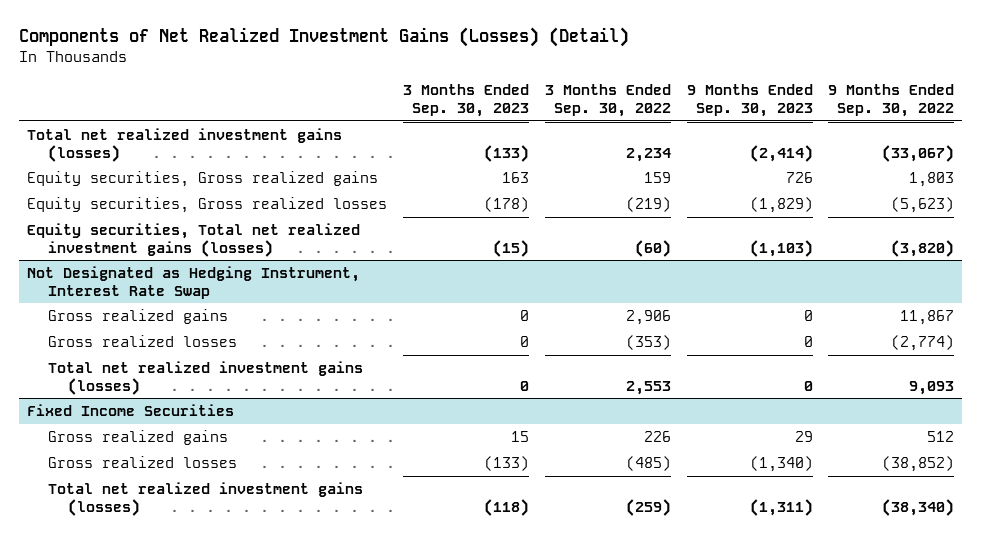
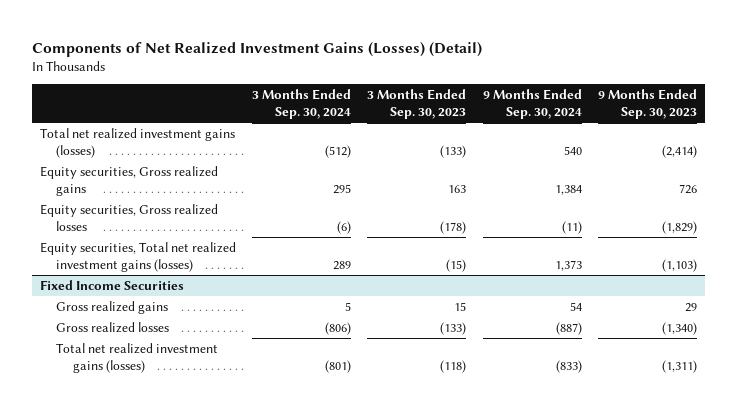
- | 3 Months Ended Sep. 30, 2023 | 3 Months Ended Sep. 30, 2022 | 9 Months Ended Sep. 30, 2023 | 9 Months Ended Sep. 30, 2022
+ | 3 Months Ended Sep. 30, 2024 | 3 Months Ended Sep. 30, 2023 | 9 Months Ended Sep. 30, 2024 | 9 Months Ended Sep. 30, 2023
- Not Designated as Hedging Instrument, Interest Rate Swap
- Gross realized gains | 0 | 2,906 | 0 | 11,867
- Gross realized losses | 0 | (353) | 0 | (2,774)
- Total net realized investment gains (losses) | 0 | 2,553 | 0 | 9,093

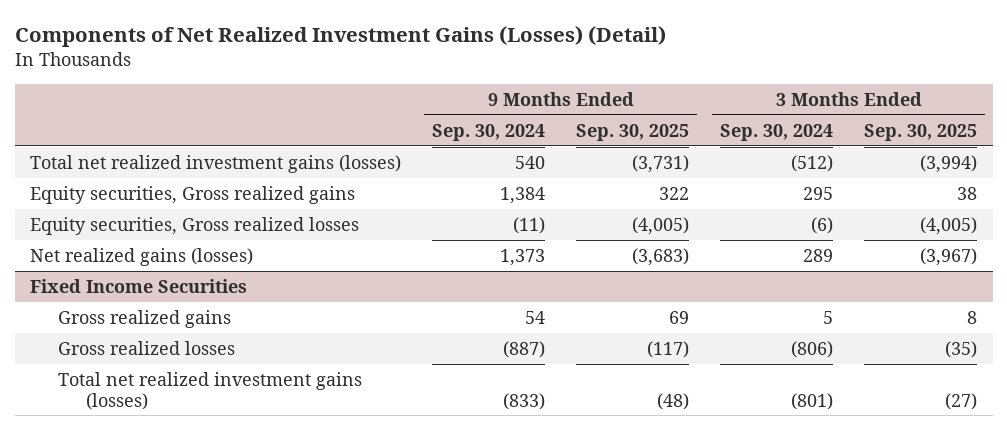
- | 3 Months Ended Sep. 30, 2024 | 3 Months Ended Sep. 30, 2023 | 9 Months Ended Sep. 30, 2024 | 9 Months Ended Sep. 30, 2023
+ | 9 Months Ended Sep. 30, 2024 | 9 Months Ended Sep. 30, 2025 | 3 Months Ended Sep. 30, 2024 | 3 Months Ended Sep. 30, 2025
- Equity securities, Total net realized investment gains (losses) | 289 | (15) | 1,373 | (1,103)
+ Net realized gains (losses) | 1,373 | (3,683) | 289 | (3,967)

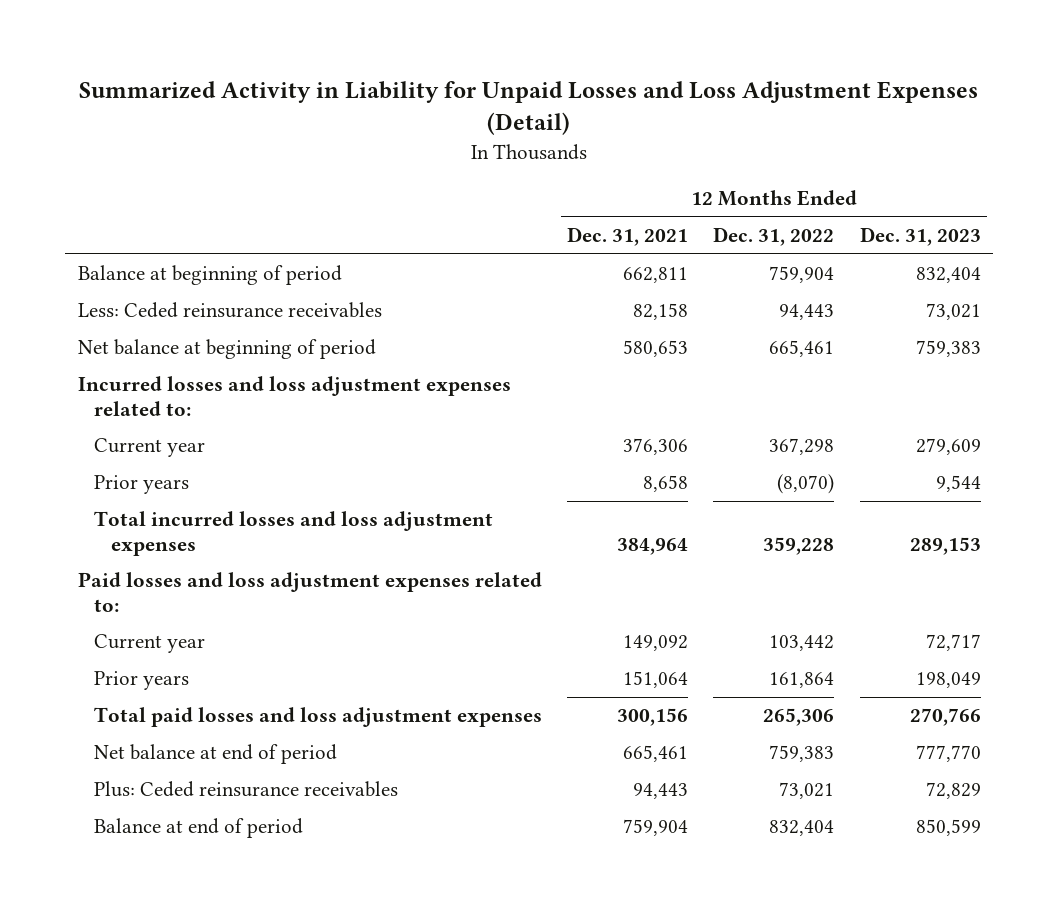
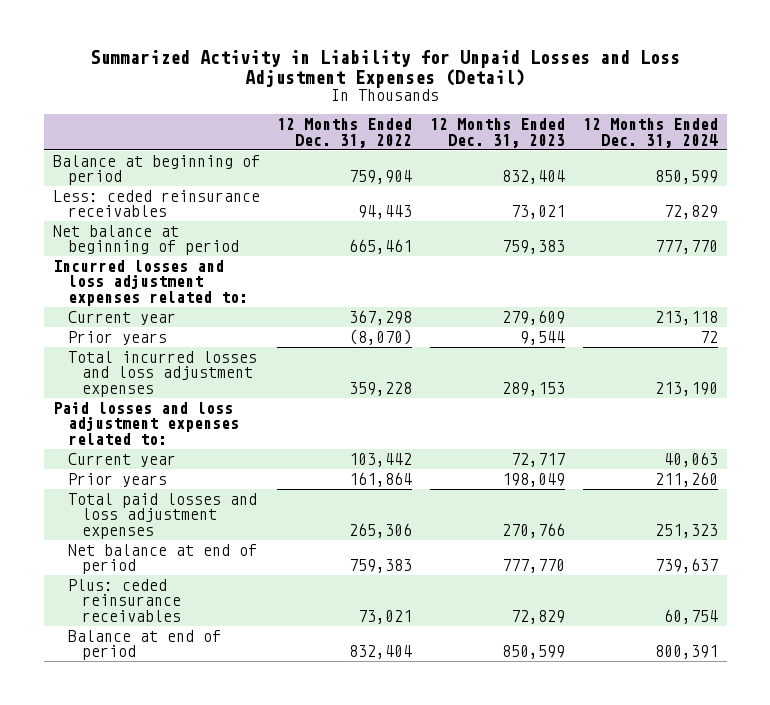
- | 12 Months Ended Dec. 31, 2021 | 12 Months Ended Dec. 31, 2022 | 12 Months Ended Dec. 31, 2023
+ | 12 Months Ended Dec. 31, 2022 | 12 Months Ended Dec. 31, 2023 | 12 Months Ended Dec. 31, 2024
- Less: Ceded reinsurance receivables | 82,158 | 94,443 | 73,021
+ Less: ceded reinsurance receivables | 94,443 | 73,021 | 72,829
- Plus: Ceded reinsurance receivables | 94,443 | 73,021 | 72,829
+ Plus: ceded reinsurance receivables | 73,021 | 72,829 | 60,754

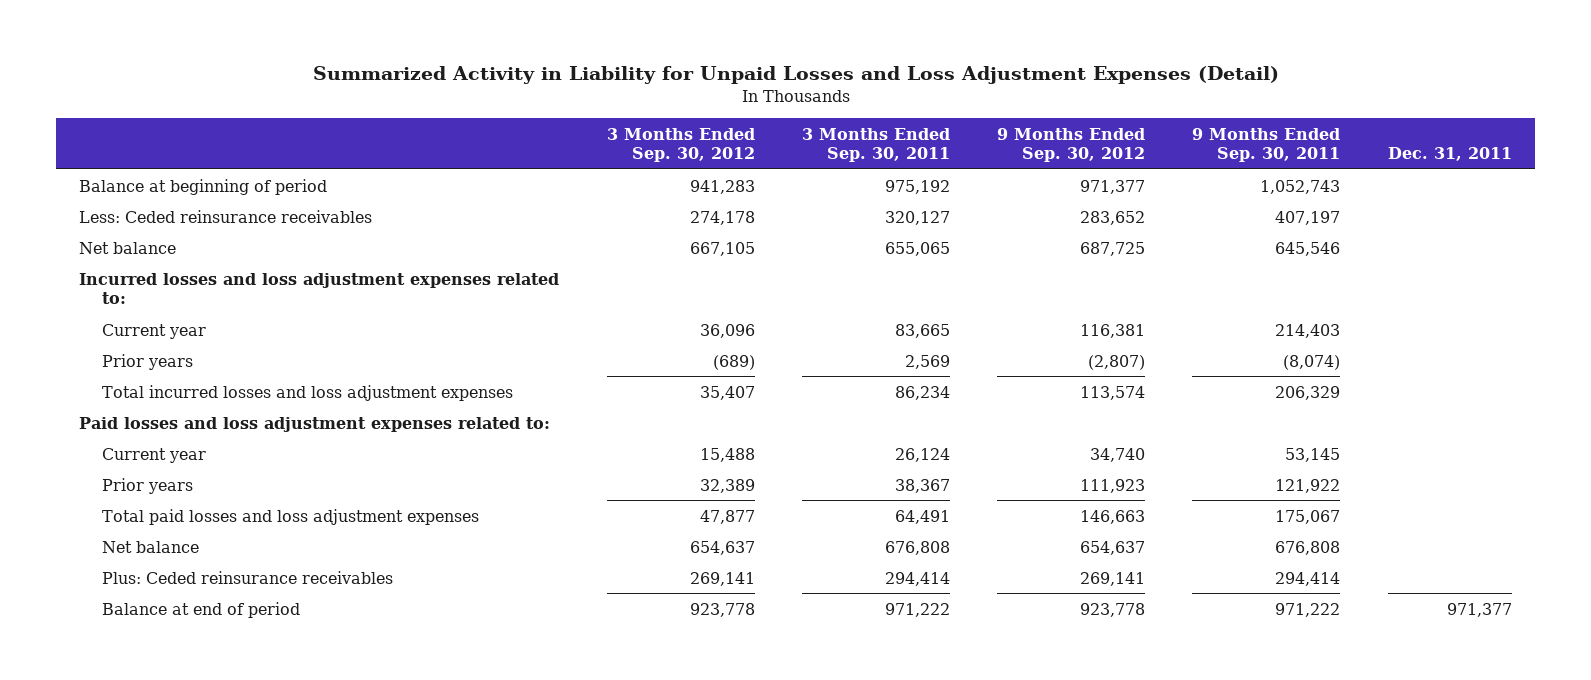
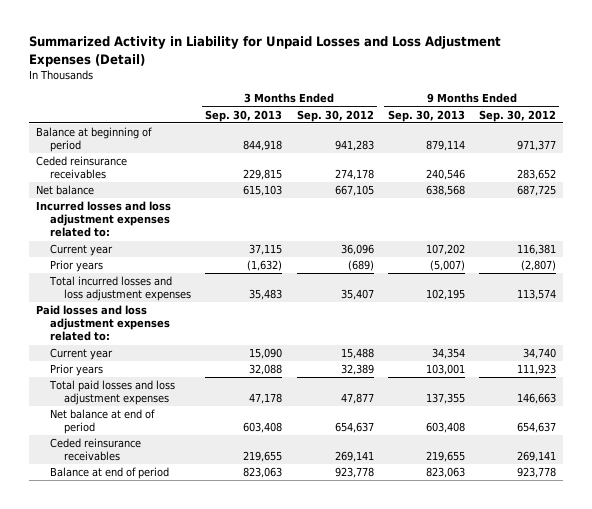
- | 3 Months Ended Sep. 30, 2012 | 3 Months Ended Sep. 30, 2011 | 9 Months Ended Sep. 30, 2012 | 9 Months Ended Sep. 30, 2011 | Dec. 31, 2011
+ | 3 Months Ended Sep. 30, 2013 | 3 Months Ended Sep. 30, 2012 | 9 Months Ended Sep. 30, 2013 | 9 Months Ended Sep. 30, 2012
- Less: Ceded reinsurance receivables | 274,178 | 320,127 | 283,652 | 407,197 |
+ Ceded reinsurance receivables | 229,815 | 274,178 | 240,546 | 283,652
- Net balance | 654,637 | 676,808 | 654,637 | 676,808 |
- Plus: Ceded reinsurance receivables | 269,141 | 294,414 | 269,141 | 294,414 |
+ Net balance at end of period | 603,408 | 654,637 | 603,408 | 654,637
+ Ceded reinsurance receivables | 219,655 | 269,141 | 219,655 | 269,141

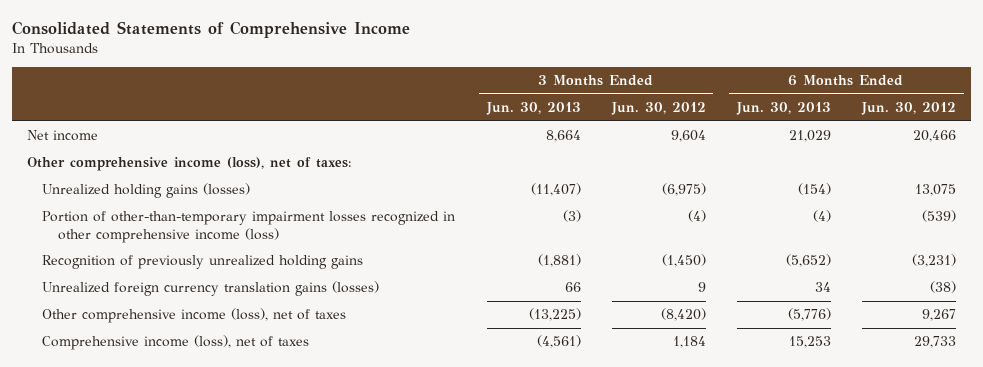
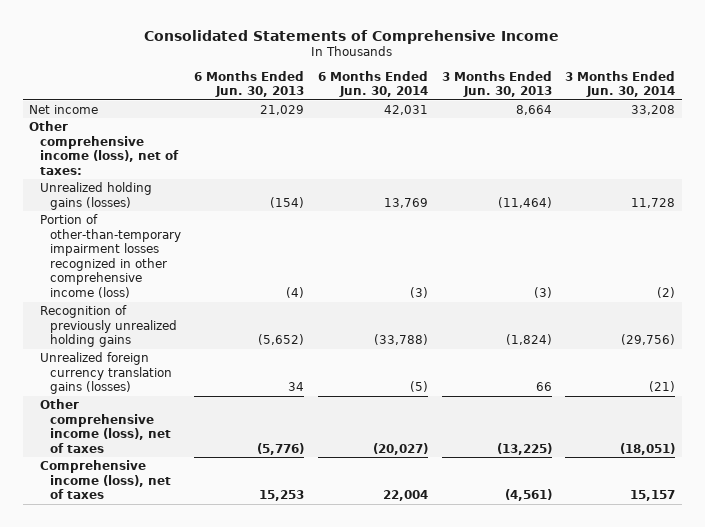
- | 3 Months Ended Jun. 30, 2013 | 3 Months Ended Jun. 30, 2012 | 6 Months Ended Jun. 30, 2013 | 6 Months Ended Jun. 30, 2012
+ | 6 Months Ended Jun. 30, 2013 | 6 Months Ended Jun. 30, 2014 | 3 Months Ended Jun. 30, 2013 | 3 Months Ended Jun. 30, 2014
- Unrealized holding gains (losses) | (11,407) | (6,975) | (154) | 13,075
+ Unrealized holding gains (losses) | (154) | 13,769 | (11,464) | 11,728
- Recognition of previously unrealized holding gains | (1,881) | (1,450) | (5,652) | (3,231)
+ Recognition of previously unrealized holding gains | (5,652) | (33,788) | (1,824) | (29,756)

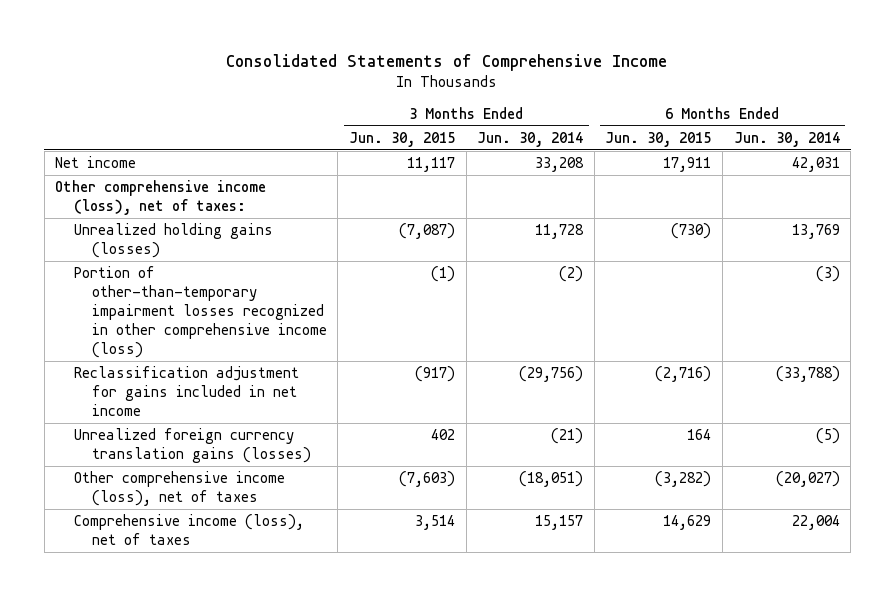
- | 6 Months Ended Jun. 30, 2013 | 6 Months Ended Jun. 30, 2014 | 3 Months Ended Jun. 30, 2013 | 3 Months Ended Jun. 30, 2014
+ | 3 Months Ended Jun. 30, 2015 | 3 Months Ended Jun. 30, 2014 | 6 Months Ended Jun. 30, 2015 | 6 Months Ended Jun. 30, 2014
- Recognition of previously unrealized holding gains | (5,652) | (33,788) | (1,824) | (29,756)
+ Reclassification adjustment for gains included in net income | (917) | (29,756) | (2,716) | (33,788)

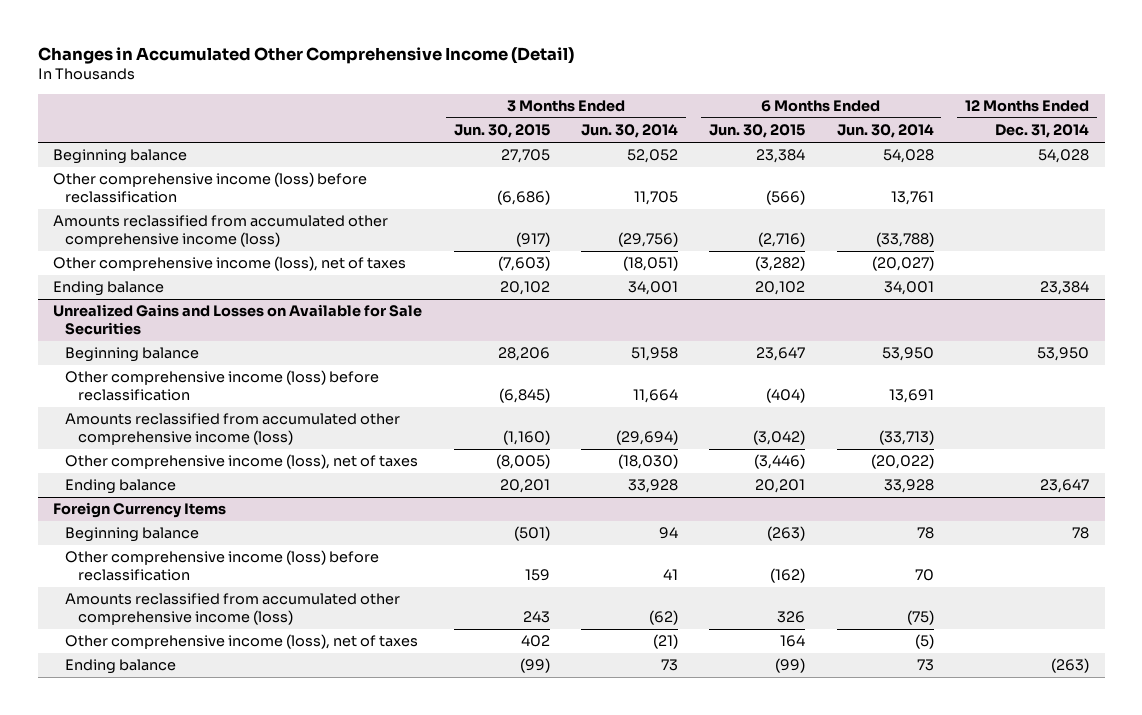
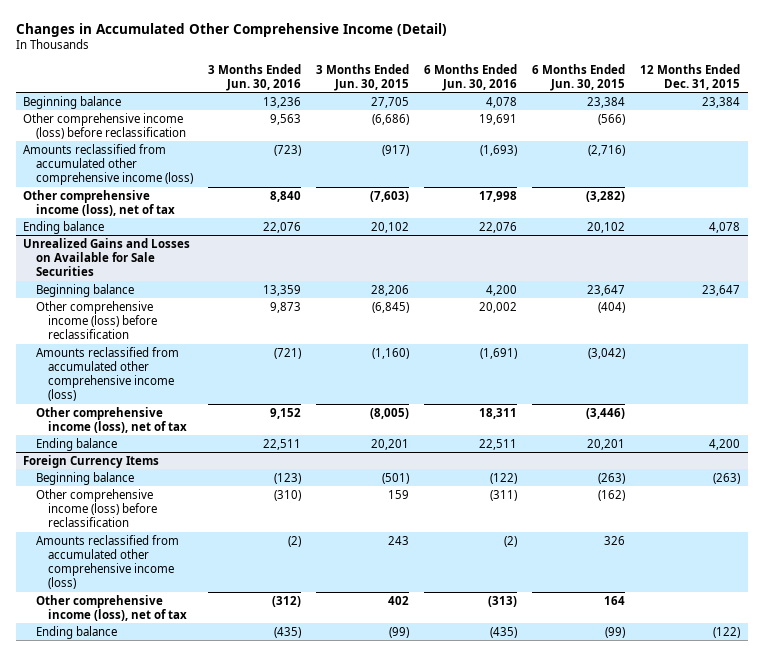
- | 3 Months Ended Jun. 30, 2015 | 3 Months Ended Jun. 30, 2014 | 6 Months Ended Jun. 30, 2015 | 6 Months Ended Jun. 30, 2014 | 12 Months Ended Dec. 31, 2014
+ | 3 Months Ended Jun. 30, 2016 | 3 Months Ended Jun. 30, 2015 | 6 Months Ended Jun. 30, 2016 | 6 Months Ended Jun. 30, 2015 | 12 Months Ended Dec. 31, 2015
- Other comprehensive income (loss), net of taxes | (7,603) | (18,051) | (3,282) | (20,027) |
+ Other comprehensive income (loss), net of tax | 8,840 | (7,603) | 17,998 | (3,282) |
@ Unrealized Gains and Losses on Available for Sale Securities
- Other comprehensive income (loss), net of taxes | (8,005) | (18,030) | (3,446) | (20,022) |
+ Other comprehensive income (loss), net of tax | 9,152 | (8,005) | 18,311 | (3,446) |
@ Foreign Currency Items
- Other comprehensive income (loss), net of taxes | 402 | (21) | 164 | (5) |
+ Other comprehensive income (loss), net of tax | (312) | 402 | (313) | 164 |

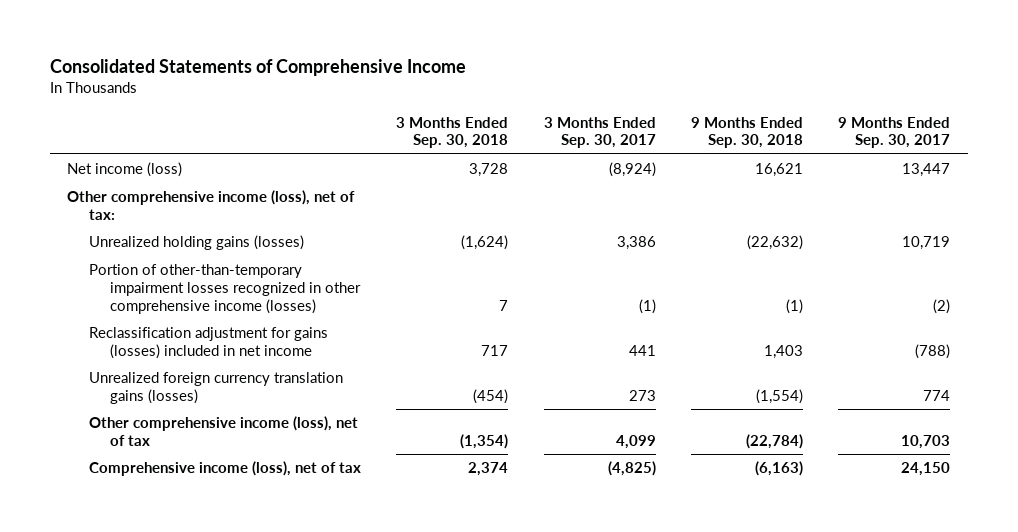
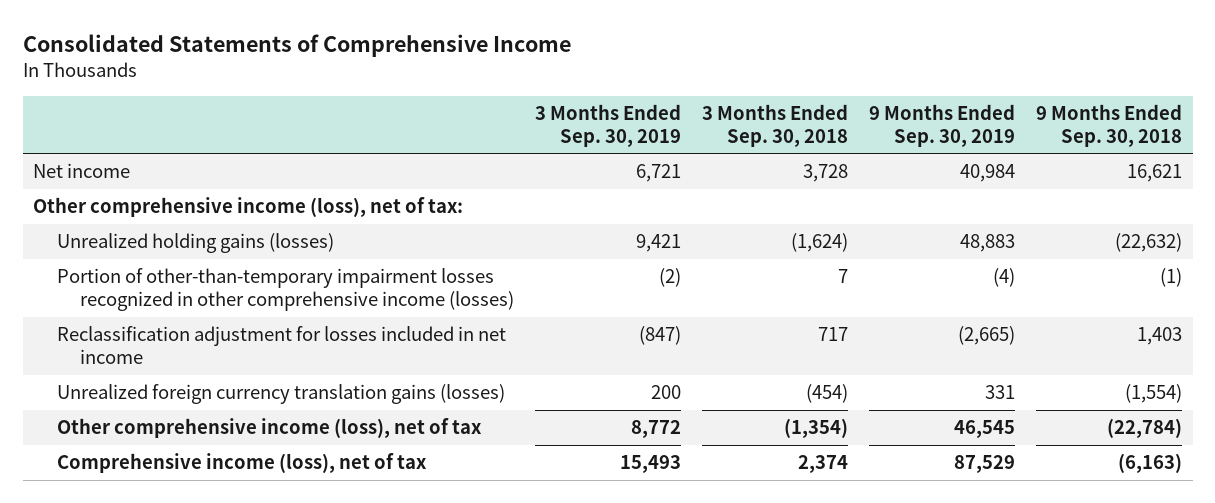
- | 3 Months Ended Sep. 30, 2018 | 3 Months Ended Sep. 30, 2017 | 9 Months Ended Sep. 30, 2018 | 9 Months Ended Sep. 30, 2017
+ | 3 Months Ended Sep. 30, 2019 | 3 Months Ended Sep. 30, 2018 | 9 Months Ended Sep. 30, 2019 | 9 Months Ended Sep. 30, 2018
- Net income (loss) | 3,728 | (8,924) | 16,621 | 13,447
+ Net income | 6,721 | 3,728 | 40,984 | 16,621
- Reclassification adjustment for gains (losses) included in net income | 717 | 441 | 1,403 | (788)
+ Reclassification adjustment for losses included in net income | (847) | 717 | (2,665) | 1,403

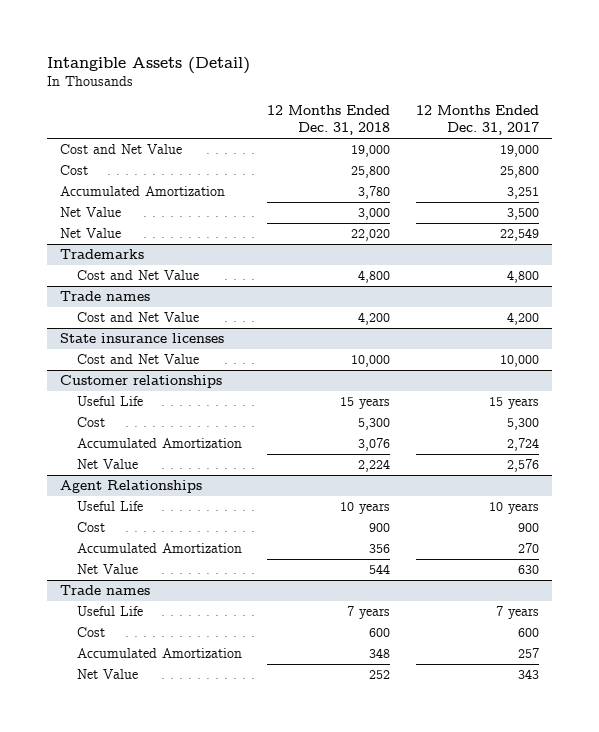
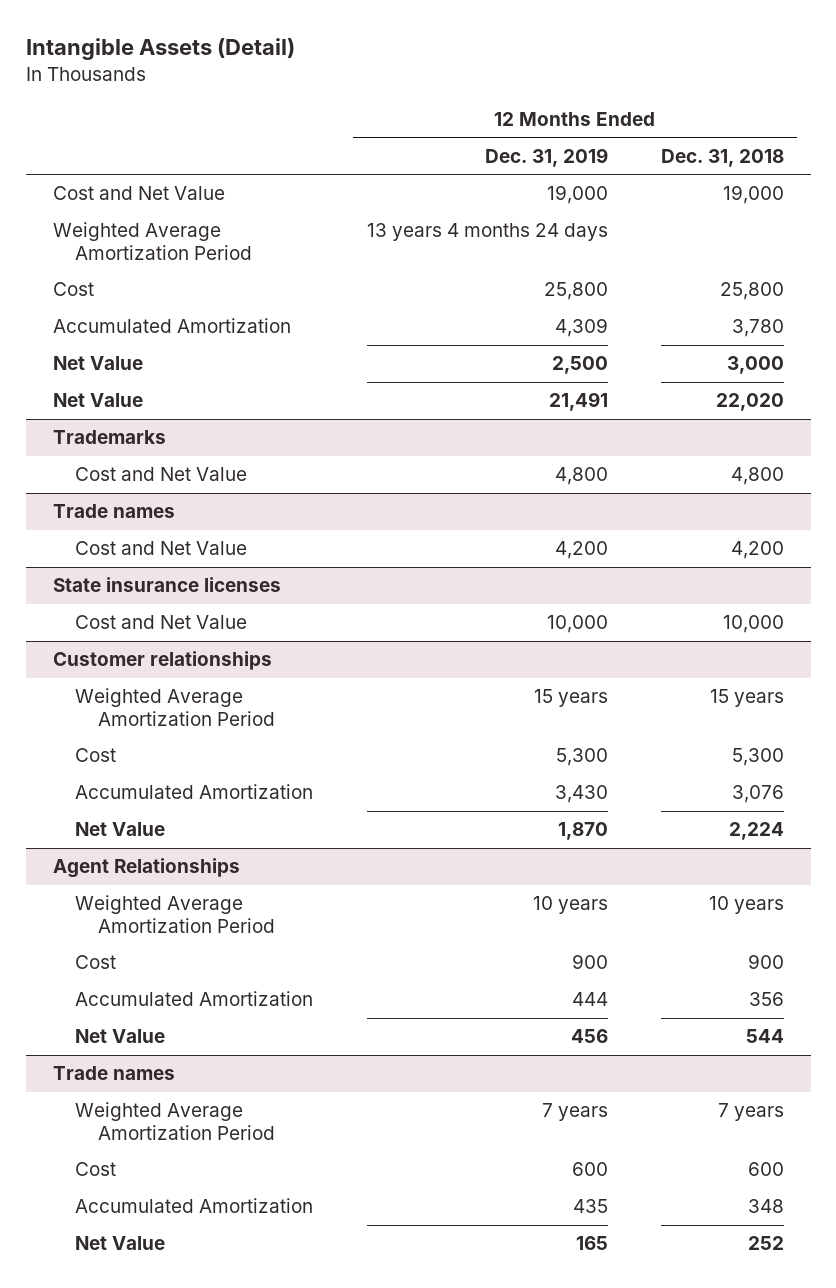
- | 12 Months Ended Dec. 31, 2018 | 12 Months Ended Dec. 31, 2017
+ | 12 Months Ended Dec. 31, 2019 | 12 Months Ended Dec. 31, 2018
+ Weighted Average Amortization Period | 13 years 4 months 24 days |
@ Customer relationships
- Useful Life | 15 years | 15 years
+ Weighted Average Amortization Period | 15 years | 15 years
@ Agent Relationships
- Useful Life | 10 years | 10 years
+ Weighted Average Amortization Period | 10 years | 10 years
@ Trade names
- Useful Life | 7 years | 7 years
+ Weighted Average Amortization Period | 7 years | 7 years

